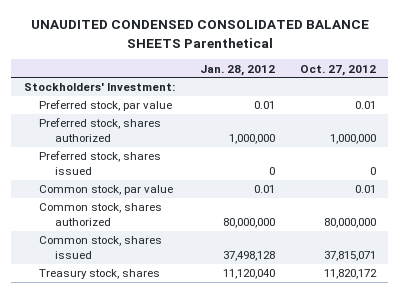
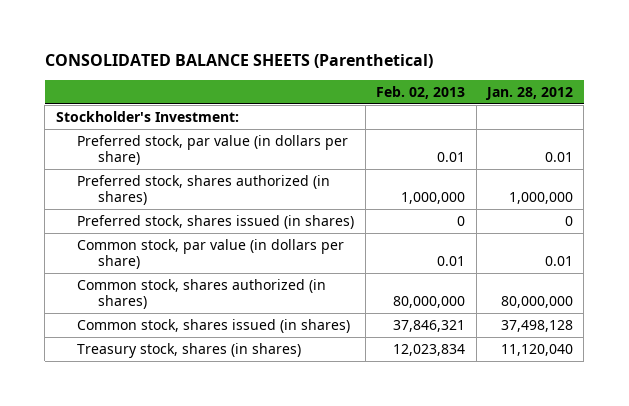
- UNAUDITED CONDENSED CONSOLIDATED BALANCE SHEETS Parenthetical
+ CONSOLIDATED BALANCE SHEETS (Parenthetical)
- | Jan. 28, 2012 | Oct. 27, 2012
+ | Feb. 02, 2013 | Jan. 28, 2012
- Stockholders' Investment:
- Preferred stock, par value | 0.01 | 0.01
- Preferred stock, shares authorized | 1,000,000 | 1,000,000
- Preferred stock, shares issued | 0 | 0
- Common stock, par value | 0.01 | 0.01
- Common stock, shares authorized | 80,000,000 | 80,000,000
- Common stock, shares issued | 37,498,128 | 37,815,071
- Treasury stock, shares | 11,120,040 | 11,820,172
+ Stockholder's Investment:
+ Preferred stock, par value (in dollars per share) | 0.01 | 0.01
+ Preferred stock, shares authorized (in shares) | 1,000,000 | 1,000,000
+ Preferred stock, shares issued (in shares) | 0 | 0
+ Common stock, par value (in dollars per share) | 0.01 | 0.01
+ Common stock, shares authorized (in shares) | 80,000,000 | 80,000,000
+ Common stock, shares issued (in shares) | 37,846,321 | 37,498,128
+ Treasury stock, shares (in shares) | 12,023,834 | 11,120,040

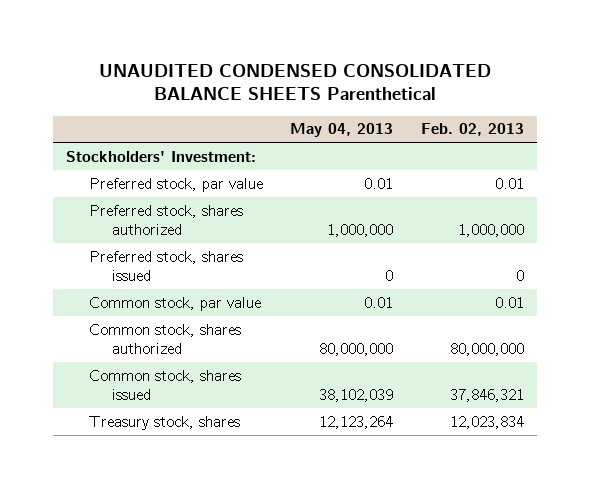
- CONSOLIDATED BALANCE SHEETS (Parenthetical)
+ UNAUDITED CONDENSED CONSOLIDATED BALANCE SHEETS Parenthetical
- | Feb. 02, 2013 | Jan. 28, 2012
+ | May 04, 2013 | Feb. 02, 2013
- Stockholder's Investment:
- Preferred stock, par value (in dollars per share) | 0.01 | 0.01
- Preferred stock, shares authorized (in shares) | 1,000,000 | 1,000,000
- Preferred stock, shares issued (in shares) | 0 | 0
- Common stock, par value (in dollars per share) | 0.01 | 0.01
- Common stock, shares authorized (in shares) | 80,000,000 | 80,000,000
- Common stock, shares issued (in shares) | 37,846,321 | 37,498,128
- Treasury stock, shares (in shares) | 12,023,834 | 11,120,040
+ Stockholders' Investment:
+ Preferred stock, par value | 0.01 | 0.01
+ Preferred stock, shares authorized | 1,000,000 | 1,000,000
+ Preferred stock, shares issued | 0 | 0
+ Common stock, par value | 0.01 | 0.01
+ Common stock, shares authorized | 80,000,000 | 80,000,000
+ Common stock, shares issued | 38,102,039 | 37,846,321
+ Treasury stock, shares | 12,123,264 | 12,023,834

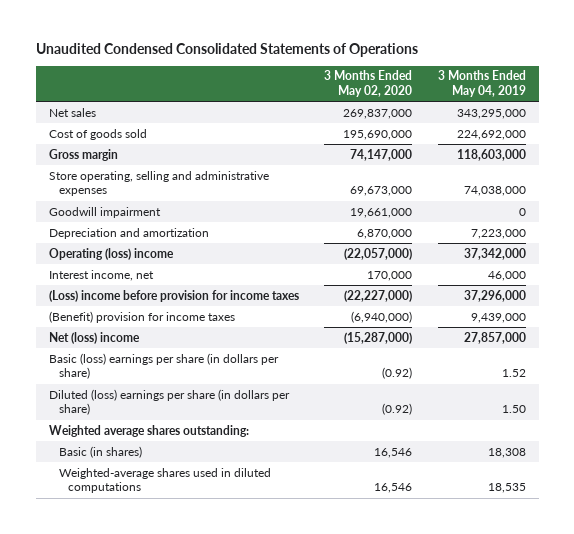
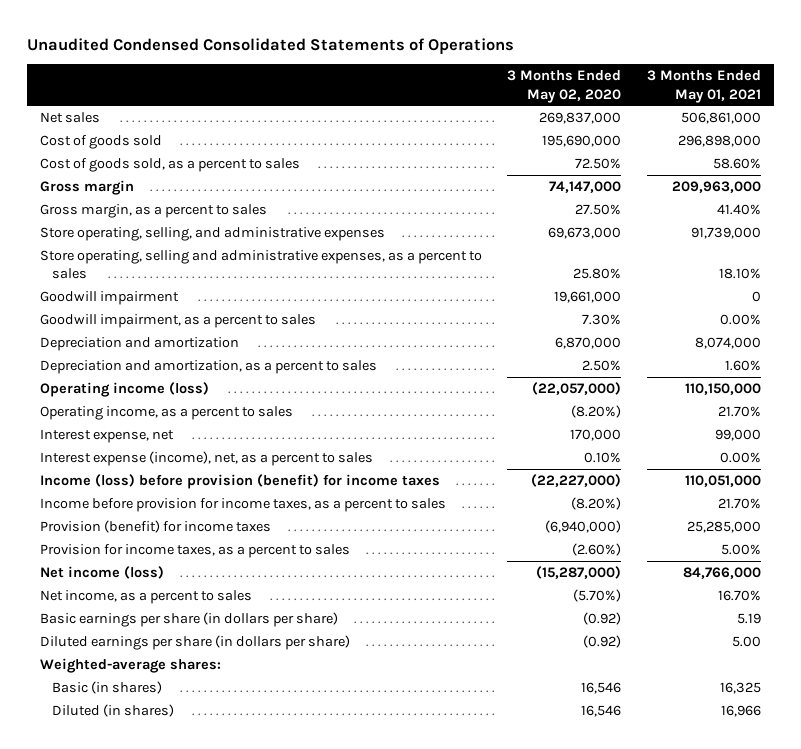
- | 3 Months Ended May 02, 2020 | 3 Months Ended May 04, 2019
+ | 3 Months Ended May 02, 2020 | 3 Months Ended May 01, 2021
+ Cost of goods sold, as a percent to sales | 72.50% | 58.60%
- Store operating, selling and administrative expenses | 69,673,000 | 74,038,000
+ Gross margin, as a percent to sales | 27.50% | 41.40%
+ Store operating, selling, and administrative expenses | 69,673,000 | 91,739,000
+ Store operating, selling and administrative expenses, as a percent to sales | 25.80% | 18.10%
+ Goodwill impairment, as a percent to sales | 7.30% | 0.00%
- Operating (loss) income | (22,057,000) | 37,342,000
- Interest income, net | 170,000 | 46,000
- (Loss) income before provision for income taxes | (22,227,000) | 37,296,000
- (Benefit) provision for income taxes | (6,940,000) | 9,439,000
- Net (loss) income | (15,287,000) | 27,857,000
- Basic (loss) earnings per share (in dollars per share) | (0.92) | 1.52
- Diluted (loss) earnings per share (in dollars per share) | (0.92) | 1.50
- Weighted average shares outstanding:
+ Depreciation and amortization, as a percent to sales | 2.50% | 1.60%
+ Operating income (loss) | (22,057,000) | 110,150,000
+ Operating income, as a percent to sales | (8.20%) | 21.70%
+ Interest expense, net | 170,000 | 99,000
+ Interest expense (income), net, as a percent to sales | 0.10% | 0.00%
+ Income (loss) before provision (benefit) for income taxes | (22,227,000) | 110,051,000
+ Income before provision for income taxes, as a percent to sales | (8.20%) | 21.70%
+ Provision (benefit) for income taxes | (6,940,000) | 25,285,000
+ Provision for income taxes, as a percent to sales | (2.60%) | 5.00%
+ Net income (loss) | (15,287,000) | 84,766,000
+ Net income, as a percent to sales | (5.70%) | 16.70%
+ Basic earnings per share (in dollars per share) | (0.92) | 5.19
+ Diluted earnings per share (in dollars per share) | (0.92) | 5.00
+ Weighted-average shares:
- Weighted-average shares used in diluted computations | 16,546 | 18,535
+ Diluted (in shares) | 16,546 | 16,966

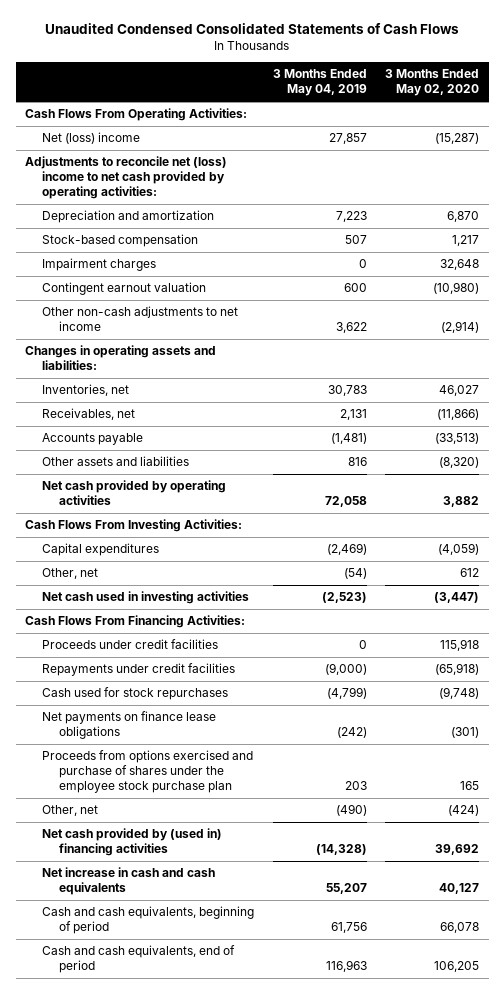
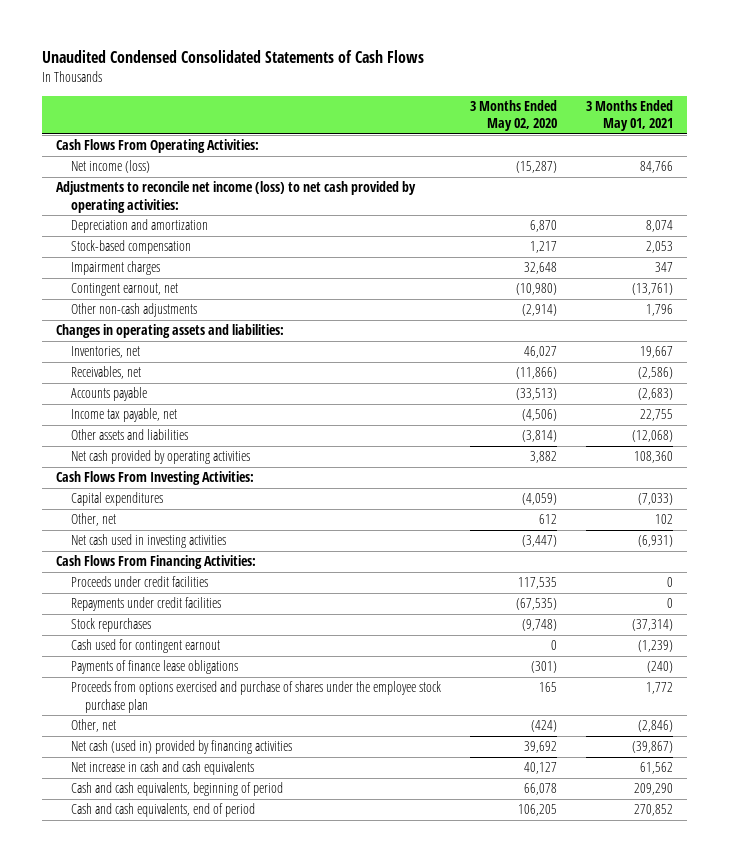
- | 3 Months Ended May 04, 2019 | 3 Months Ended May 02, 2020
+ | 3 Months Ended May 02, 2020 | 3 Months Ended May 01, 2021
- Net (loss) income | 27,857 | (15,287)
- Adjustments to reconcile net (loss) income to net cash provided by operating activities:
+ Net income (loss) | (15,287) | 84,766
+ Adjustments to reconcile net income (loss) to net cash provided by operating activities:
- Contingent earnout valuation | 600 | (10,980)
- Other non-cash adjustments to net income | 3,622 | (2,914)
+ Contingent earnout, net | (10,980) | (13,761)
+ Other non-cash adjustments | (2,914) | 1,796
- Other assets and liabilities | 816 | (8,320)
+ Income tax payable, net | (4,506) | 22,755
+ Other assets and liabilities | (3,814) | (12,068)
- Proceeds under credit facilities | 0 | 115,918
- Repayments under credit facilities | (9,000) | (65,918)
- Cash used for stock repurchases | (4,799) | (9,748)
- Net payments on finance lease obligations | (242) | (301)
+ Proceeds under credit facilities | 117,535 | 0
+ Repayments under credit facilities | (67,535) | 0
+ Stock repurchases | (9,748) | (37,314)
+ Cash used for contingent earnout | 0 | (1,239)
+ Payments of finance lease obligations | (301) | (240)
- Net cash provided by (used in) financing activities | (14,328) | 39,692
+ Net cash (used in) provided by financing activities | 39,692 | (39,867)

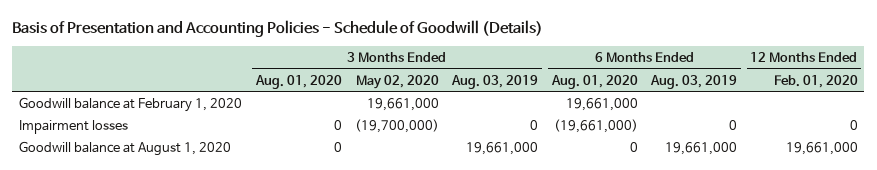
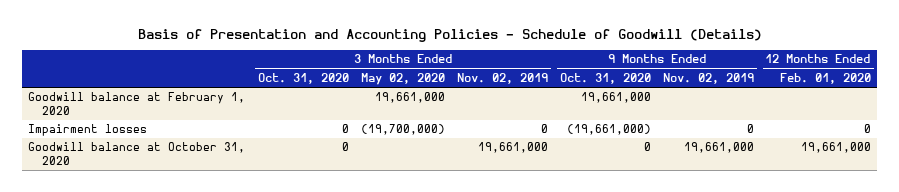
- | 3 Months Ended Aug. 01, 2020 | 3 Months Ended May 02, 2020 | 3 Months Ended Aug. 03, 2019 | 6 Months Ended Aug. 01, 2020 | 6 Months Ended Aug. 03, 2019 | 12 Months Ended Feb. 01, 2020
+ | 3 Months Ended Oct. 31, 2020 | 3 Months Ended May 02, 2020 | 3 Months Ended Nov. 02, 2019 | 9 Months Ended Oct. 31, 2020 | 9 Months Ended Nov. 02, 2019 | 12 Months Ended Feb. 01, 2020
- Goodwill balance at August 1, 2020 | 0 | | 19,661,000 | 0 | 19,661,000 | 19,661,000
+ Goodwill balance at October 31, 2020 | 0 | | 19,661,000 | 0 | 19,661,000 | 19,661,000

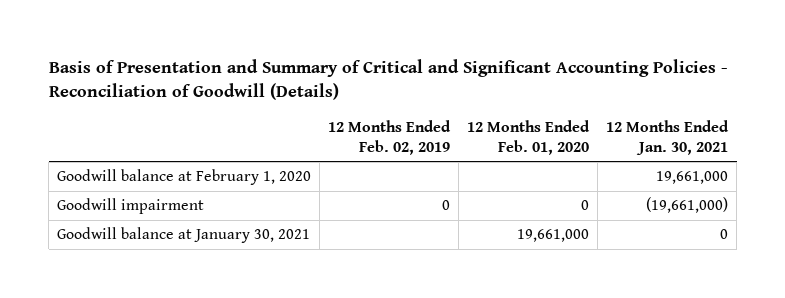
- Basis of Presentation and Accounting Policies - Schedule of Goodwill (Details)
+ Basis of Presentation and Summary of Critical and Significant Accounting Policies - Reconciliation of Goodwill (Details)
- | 3 Months Ended Oct. 31, 2020 | 3 Months Ended May 02, 2020 | 3 Months Ended Nov. 02, 2019 | 9 Months Ended Oct. 31, 2020 | 9 Months Ended Nov. 02, 2019 | 12 Months Ended Feb. 01, 2020
+ | 12 Months Ended Feb. 02, 2019 | 12 Months Ended Feb. 01, 2020 | 12 Months Ended Jan. 30, 2021
- Impairment losses | 0 | (19,700,000) | 0 | (19,661,000) | 0 | 0
- Goodwill balance at October 31, 2020 | 0 | | 19,661,000 | 0 | 19,661,000 | 19,661,000
+ Goodwill impairment | 0 | 0 | (19,661,000)
+ Goodwill balance at January 30, 2021 | | 19,661,000 | 0

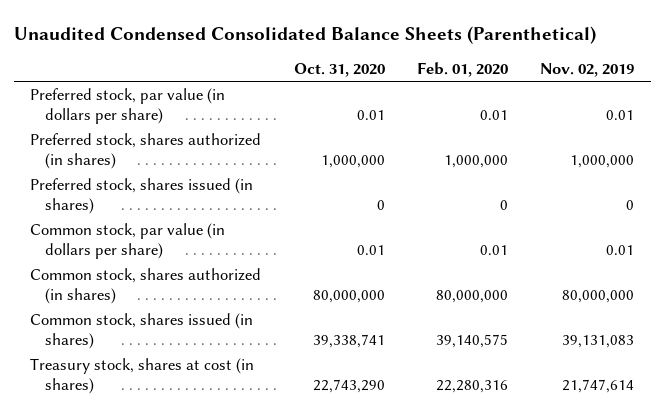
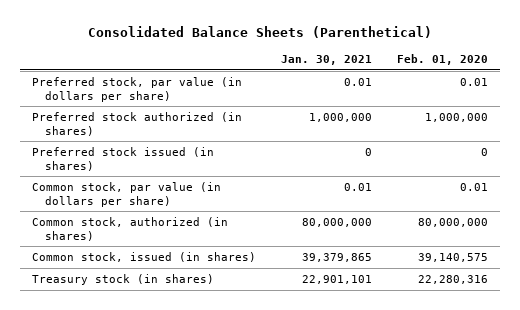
- Unaudited Condensed Consolidated Balance Sheets (Parenthetical)
+ Consolidated Balance Sheets (Parenthetical)
- | Oct. 31, 2020 | Feb. 01, 2020 | Nov. 02, 2019
+ | Jan. 30, 2021 | Feb. 01, 2020
- Preferred stock, shares authorized (in shares) | 1,000,000 | 1,000,000 | 1,000,000
- Preferred stock, shares issued (in shares) | 0 | 0 | 0
+ Preferred stock authorized (in shares) | 1,000,000 | 1,000,000
+ Preferred stock issued (in shares) | 0 | 0
- Common stock, shares authorized (in shares) | 80,000,000 | 80,000,000 | 80,000,000
- Common stock, shares issued (in shares) | 39,338,741 | 39,140,575 | 39,131,083
- Treasury stock, shares at cost (in shares) | 22,743,290 | 22,280,316 | 21,747,614
+ Common stock, authorized (in shares) | 80,000,000 | 80,000,000
+ Common stock, issued (in shares) | 39,379,865 | 39,140,575
+ Treasury stock (in shares) | 22,901,101 | 22,280,316

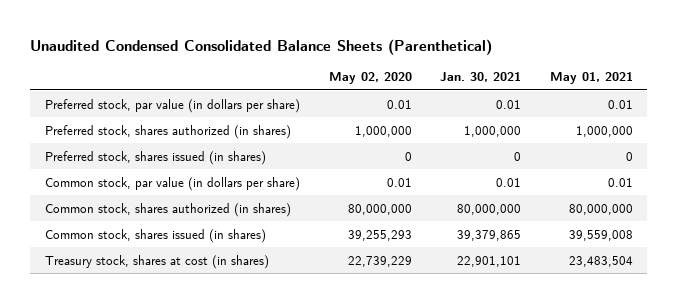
- Consolidated Balance Sheets (Parenthetical)
+ Unaudited Condensed Consolidated Balance Sheets (Parenthetical)
- | Jan. 30, 2021 | Feb. 01, 2020
+ | May 02, 2020 | Jan. 30, 2021 | May 01, 2021
- Preferred stock authorized (in shares) | 1,000,000 | 1,000,000
- Preferred stock issued (in shares) | 0 | 0
+ Preferred stock, shares authorized (in shares) | 1,000,000 | 1,000,000 | 1,000,000
+ Preferred stock, shares issued (in shares) | 0 | 0 | 0
- Common stock, authorized (in shares) | 80,000,000 | 80,000,000
- Common stock, issued (in shares) | 39,379,865 | 39,140,575
- Treasury stock (in shares) | 22,901,101 | 22,280,316
+ Common stock, shares authorized (in shares) | 80,000,000 | 80,000,000 | 80,000,000
+ Common stock, shares issued (in shares) | 39,255,293 | 39,379,865 | 39,559,008
+ Treasury stock, shares at cost (in shares) | 22,739,229 | 22,901,101 | 23,483,504

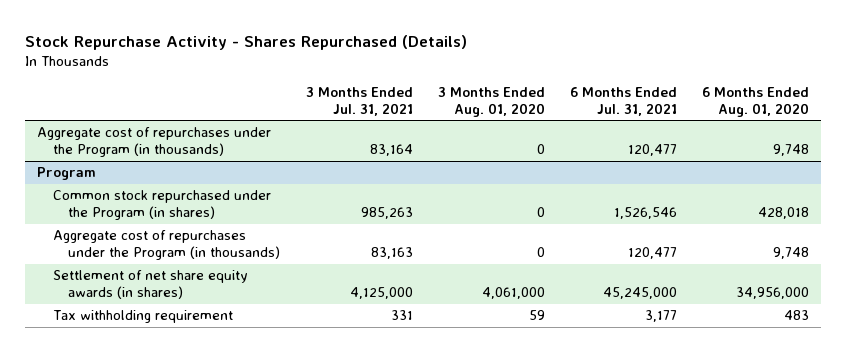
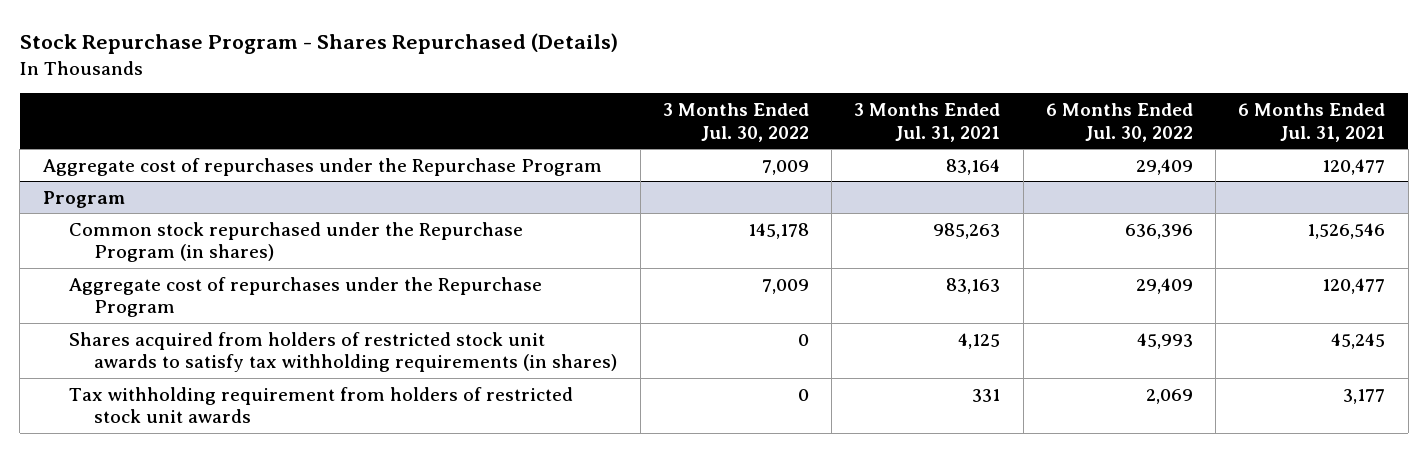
- Stock Repurchase Activity - Shares Repurchased (Details)
+ Stock Repurchase Program - Shares Repurchased (Details)
- | 3 Months Ended Jul. 31, 2021 | 3 Months Ended Aug. 01, 2020 | 6 Months Ended Jul. 31, 2021 | 6 Months Ended Aug. 01, 2020
+ | 3 Months Ended Jul. 30, 2022 | 3 Months Ended Jul. 31, 2021 | 6 Months Ended Jul. 30, 2022 | 6 Months Ended Jul. 31, 2021
- Aggregate cost of repurchases under the Program (in thousands) | 83,164 | 0 | 120,477 | 9,748
+ Aggregate cost of repurchases under the Repurchase Program | 7,009 | 83,164 | 29,409 | 120,477
@ Program
- Common stock repurchased under the Program (in shares) | 985,263 | 0 | 1,526,546 | 428,018
- Aggregate cost of repurchases under the Program (in thousands) | 83,163 | 0 | 120,477 | 9,748
- Settlement of net share equity awards (in shares) | 4,125,000 | 4,061,000 | 45,245,000 | 34,956,000
- Tax withholding requirement | 331 | 59 | 3,177 | 483
+ Common stock repurchased under the Repurchase Program (in shares) | 145,178 | 985,263 | 636,396 | 1,526,546
+ Aggregate cost of repurchases under the Repurchase Program | 7,009 | 83,163 | 29,409 | 120,477
+ Shares acquired from holders of restricted stock unit awards to satisfy tax withholding requirements (in shares) | 0 | 4,125 | 45,993 | 45,245
+ Tax withholding requirement from holders of restricted stock unit awards | 0 | 331 | 2,069 | 3,177

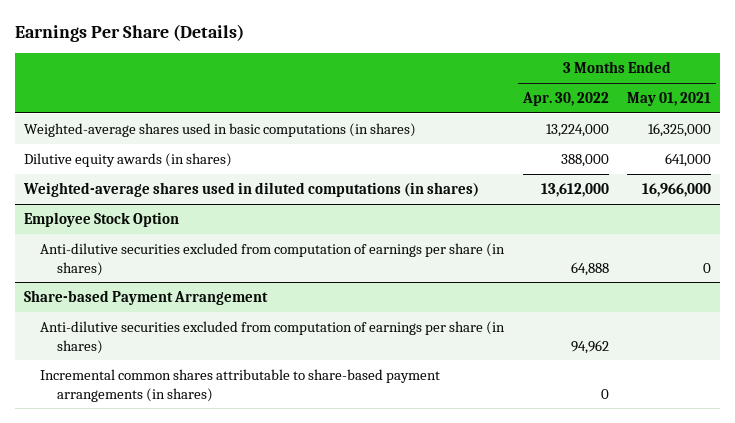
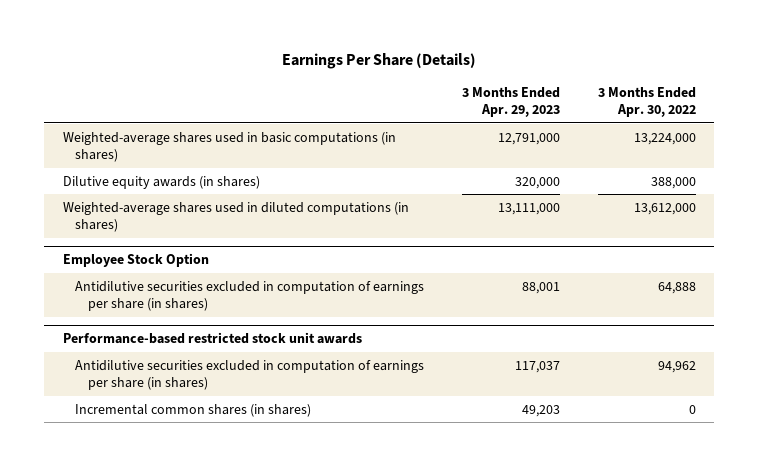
- | 3 Months Ended Apr. 30, 2022 | 3 Months Ended May 01, 2021
+ | 3 Months Ended Apr. 29, 2023 | 3 Months Ended Apr. 30, 2022
@ Employee Stock Option
- Anti-dilutive securities excluded from computation of earnings per share (in shares) | 64,888 | 0
- Share-based Payment Arrangement
- Anti-dilutive securities excluded from computation of earnings per share (in shares) | 94,962 |
- Incremental common shares attributable to share-based payment arrangements (in shares) | 0 |
@ Employee Stock Option
+ Antidilutive securities excluded in computation of earnings per share (in shares) | 88,001 | 64,888
+ Performance-based restricted stock unit awards
+ Antidilutive securities excluded in computation of earnings per share (in shares) | 117,037 | 94,962
+ Incremental common shares (in shares) | 49,203 | 0

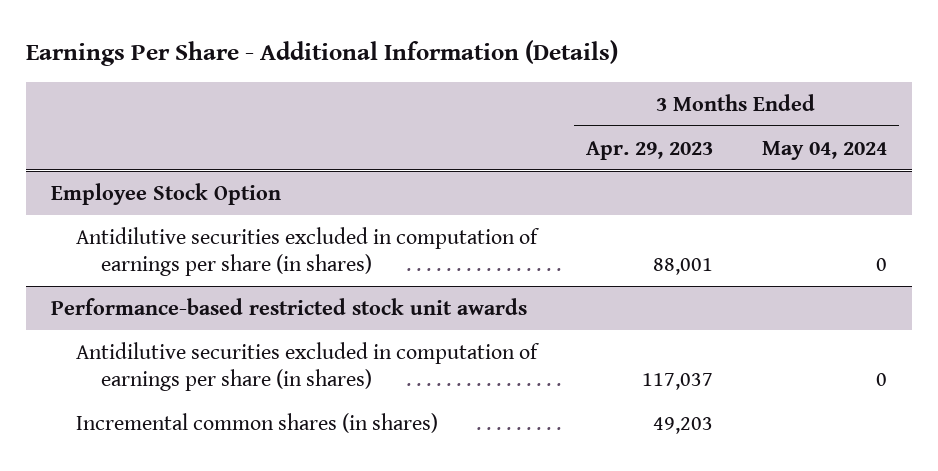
- Earnings Per Share (Details)
+ Earnings Per Share - Additional Information (Details)
- | 3 Months Ended Apr. 29, 2023 | 3 Months Ended Apr. 30, 2022
+ | 3 Months Ended Apr. 29, 2023 | 3 Months Ended May 04, 2024
- Weighted-average shares used in basic computations (in shares) | 12,791,000 | 13,224,000
- Dilutive equity awards (in shares) | 320,000 | 388,000
- Weighted-average shares used in diluted computations (in shares) | 13,111,000 | 13,612,000

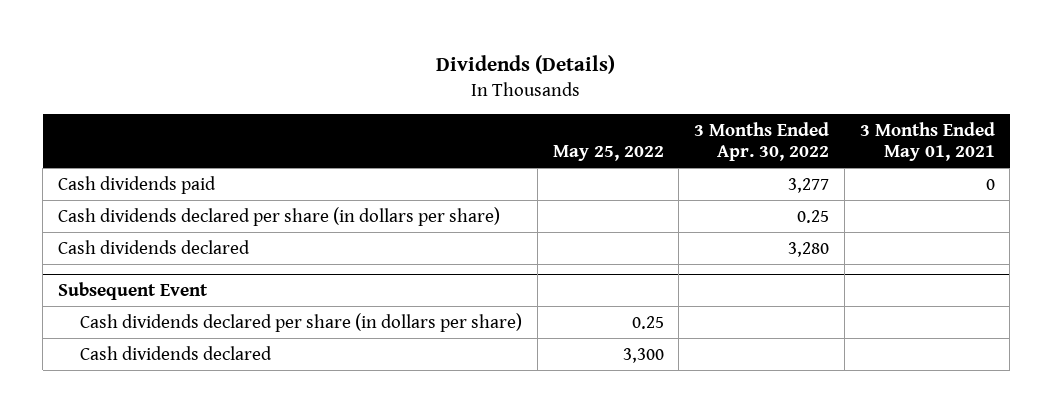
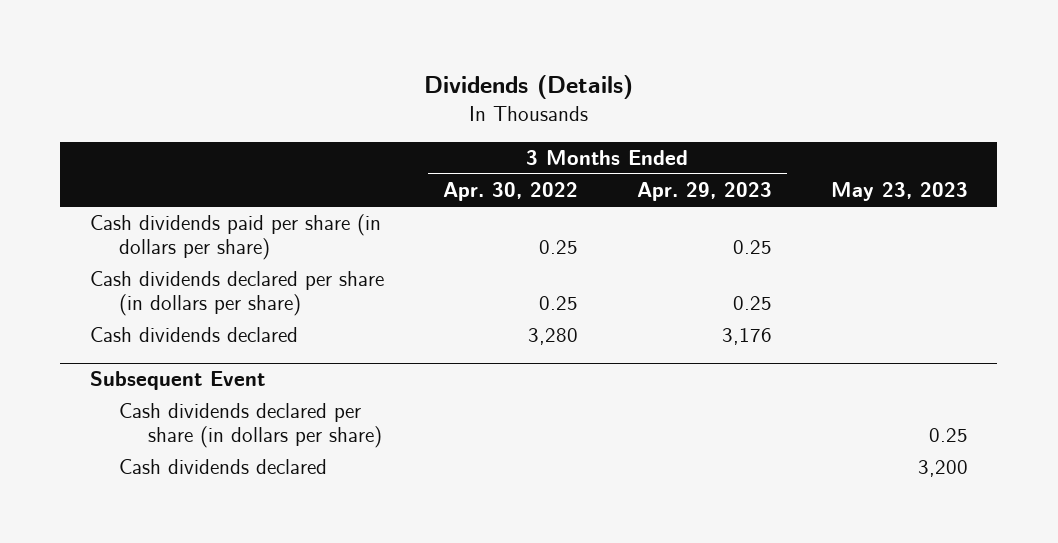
- | May 25, 2022 | 3 Months Ended Apr. 30, 2022 | 3 Months Ended May 01, 2021
+ | 3 Months Ended Apr. 30, 2022 | 3 Months Ended Apr. 29, 2023 | May 23, 2023
- Cash dividends paid | | 3,277 | 0
+ Cash dividends paid per share (in dollars per share) | 0.25 | 0.25 |

